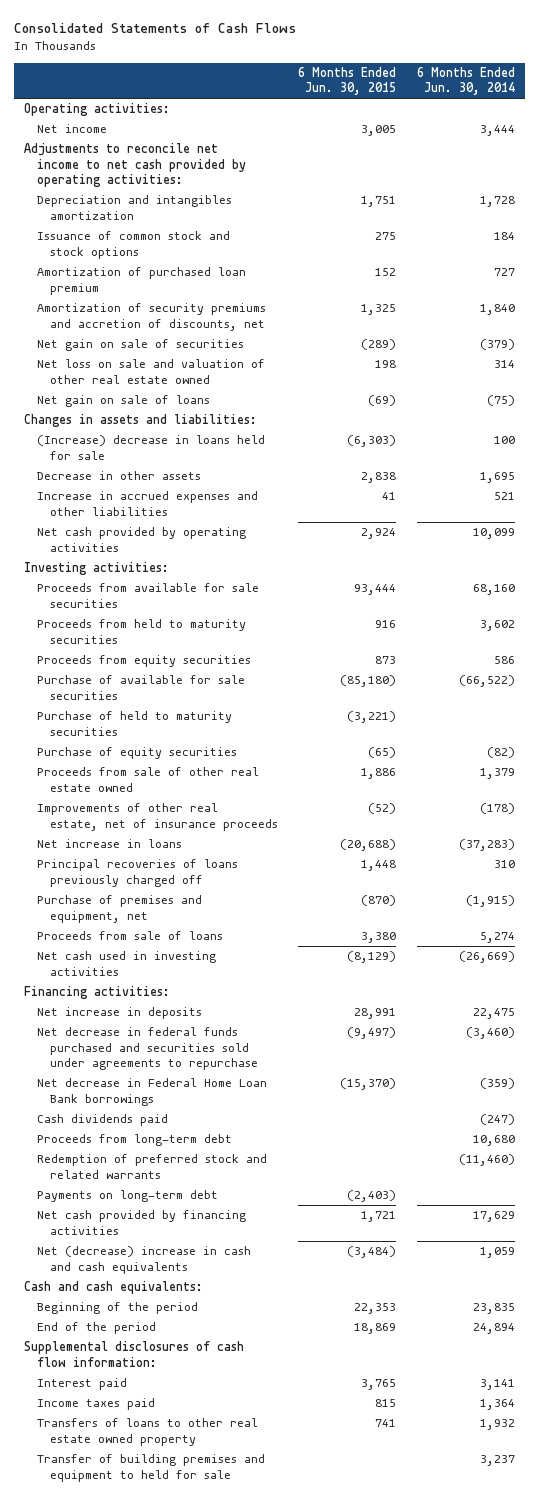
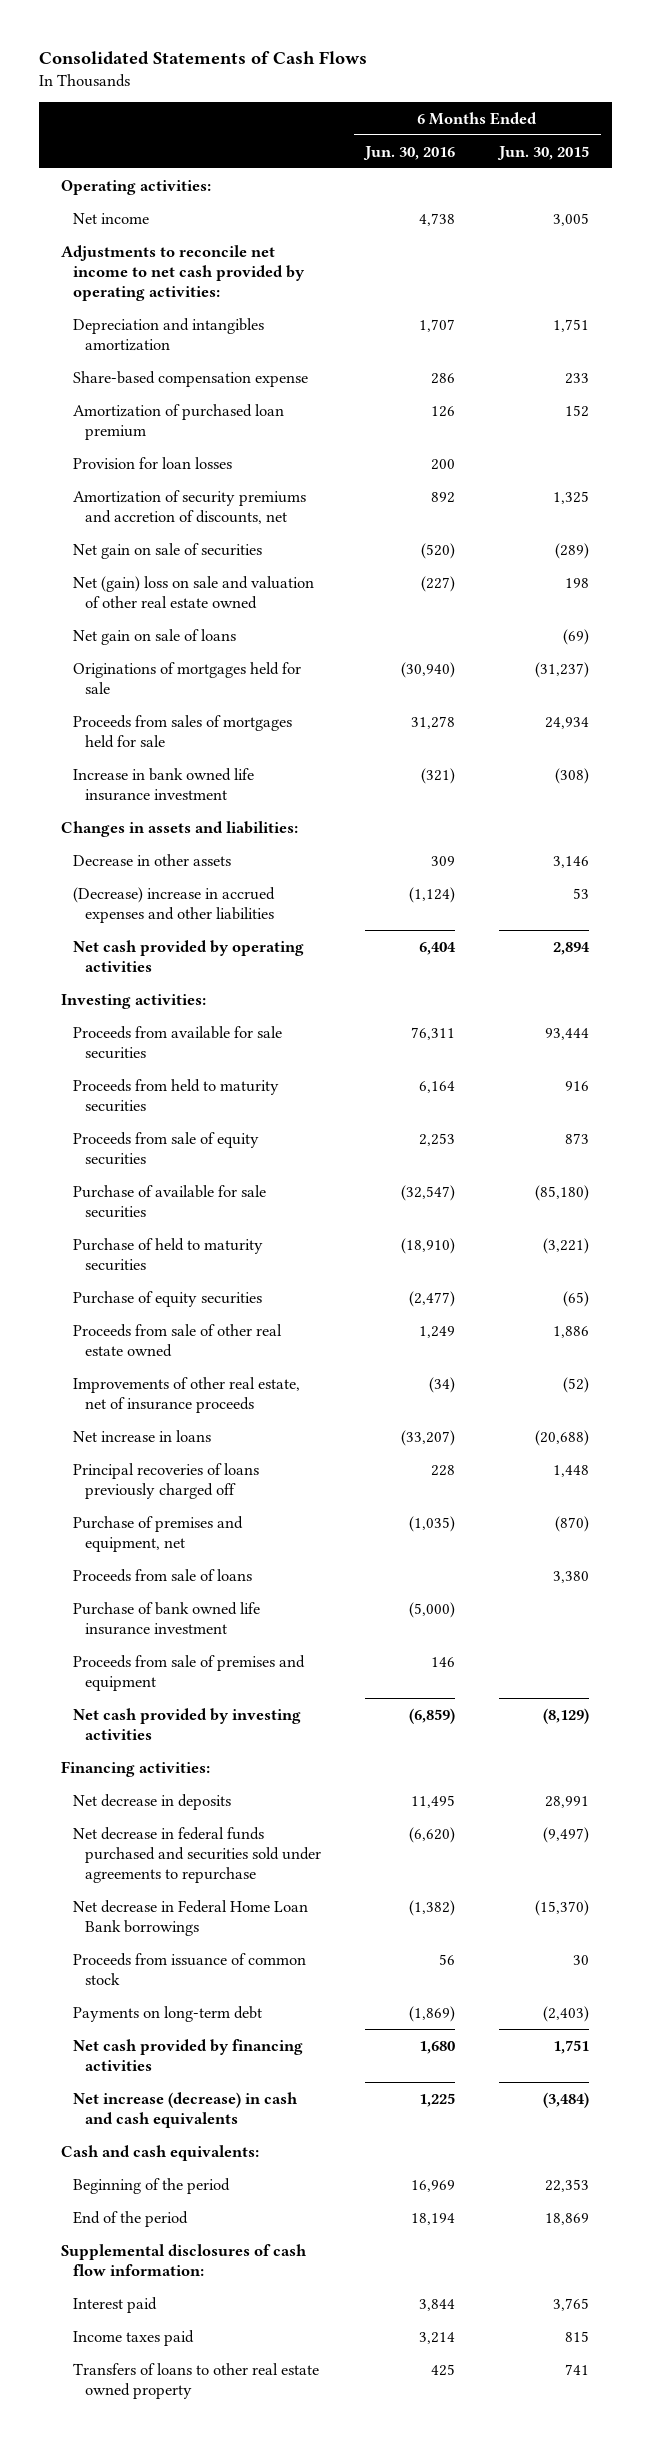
- | 6 Months Ended Jun. 30, 2015 | 6 Months Ended Jun. 30, 2014
+ | 6 Months Ended Jun. 30, 2016 | 6 Months Ended Jun. 30, 2015
- Issuance of common stock and stock options | 275 | 184
+ Share-based compensation expense | 286 | 233
+ Provision for loan losses | 200 |
- Net loss on sale and valuation of other real estate owned | 198 | 314
+ Net (gain) loss on sale and valuation of other real estate owned | (227) | 198
+ Originations of mortgages held for sale | (30,940) | (31,237)
+ Proceeds from sales of mortgages held for sale | 31,278 | 24,934
+ Increase in bank owned life insurance investment | (321) | (308)
- (Increase) decrease in loans held for sale | (6,303) | 100
- Decrease in other assets | 2,838 | 1,695
- Increase in accrued expenses and other liabilities | 41 | 521
- Net cash provided by operating activities | 2,924 | 10,099
+ Decrease in other assets | 309 | 3,146
+ (Decrease) increase in accrued expenses and other liabilities | (1,124) | 53
+ Net cash provided by operating activities | 6,404 | 2,894
- Proceeds from equity securities | 873 | 586
+ Proceeds from sale of equity securities | 2,253 | 873
- Net cash used in investing activities | (8,129) | (26,669)
+ Purchase of bank owned life insurance investment | (5,000) |
+ Proceeds from sale of premises and equipment | 146 |
+ Net cash provided by investing activities | (6,859) | (8,129)
- Net increase in deposits | 28,991 | 22,475
+ Net decrease in deposits | 11,495 | 28,991
- Cash dividends paid | | (247)
- Proceeds from long-term debt | | 10,680
- Redemption of preferred stock and related warrants | | (11,460)
+ Proceeds from issuance of common stock | 56 | 30
- Net cash provided by financing activities | 1,721 | 17,629
- Net (decrease) increase in cash and cash equivalents | (3,484) | 1,059
+ Net cash provided by financing activities | 1,680 | 1,751
+ Net increase (decrease) in cash and cash equivalents | 1,225 | (3,484)
- Transfer of building premises and equipment to held for sale | | 3,237

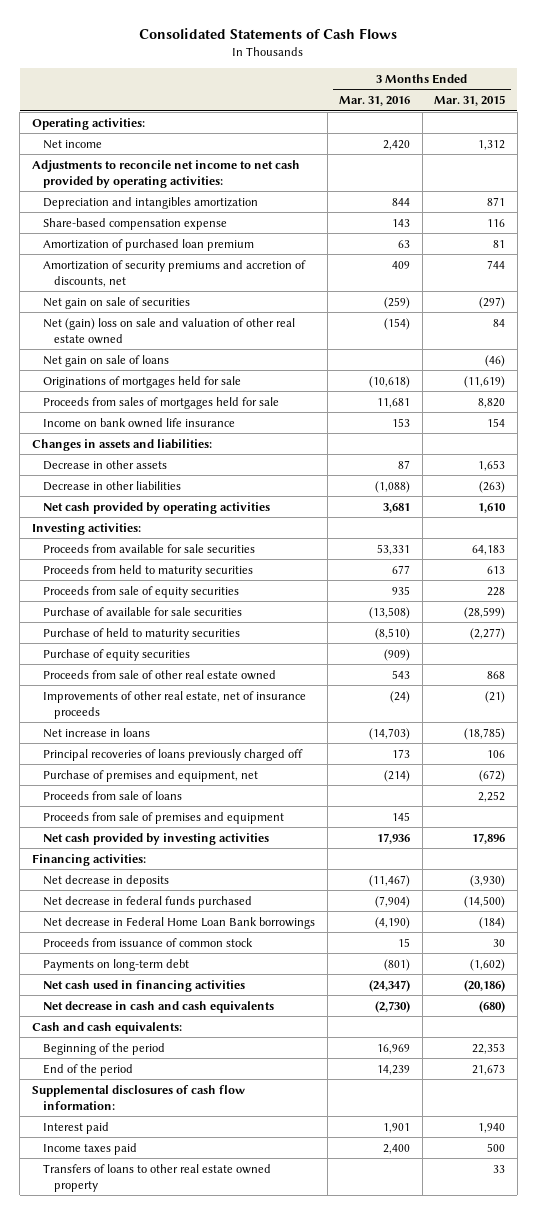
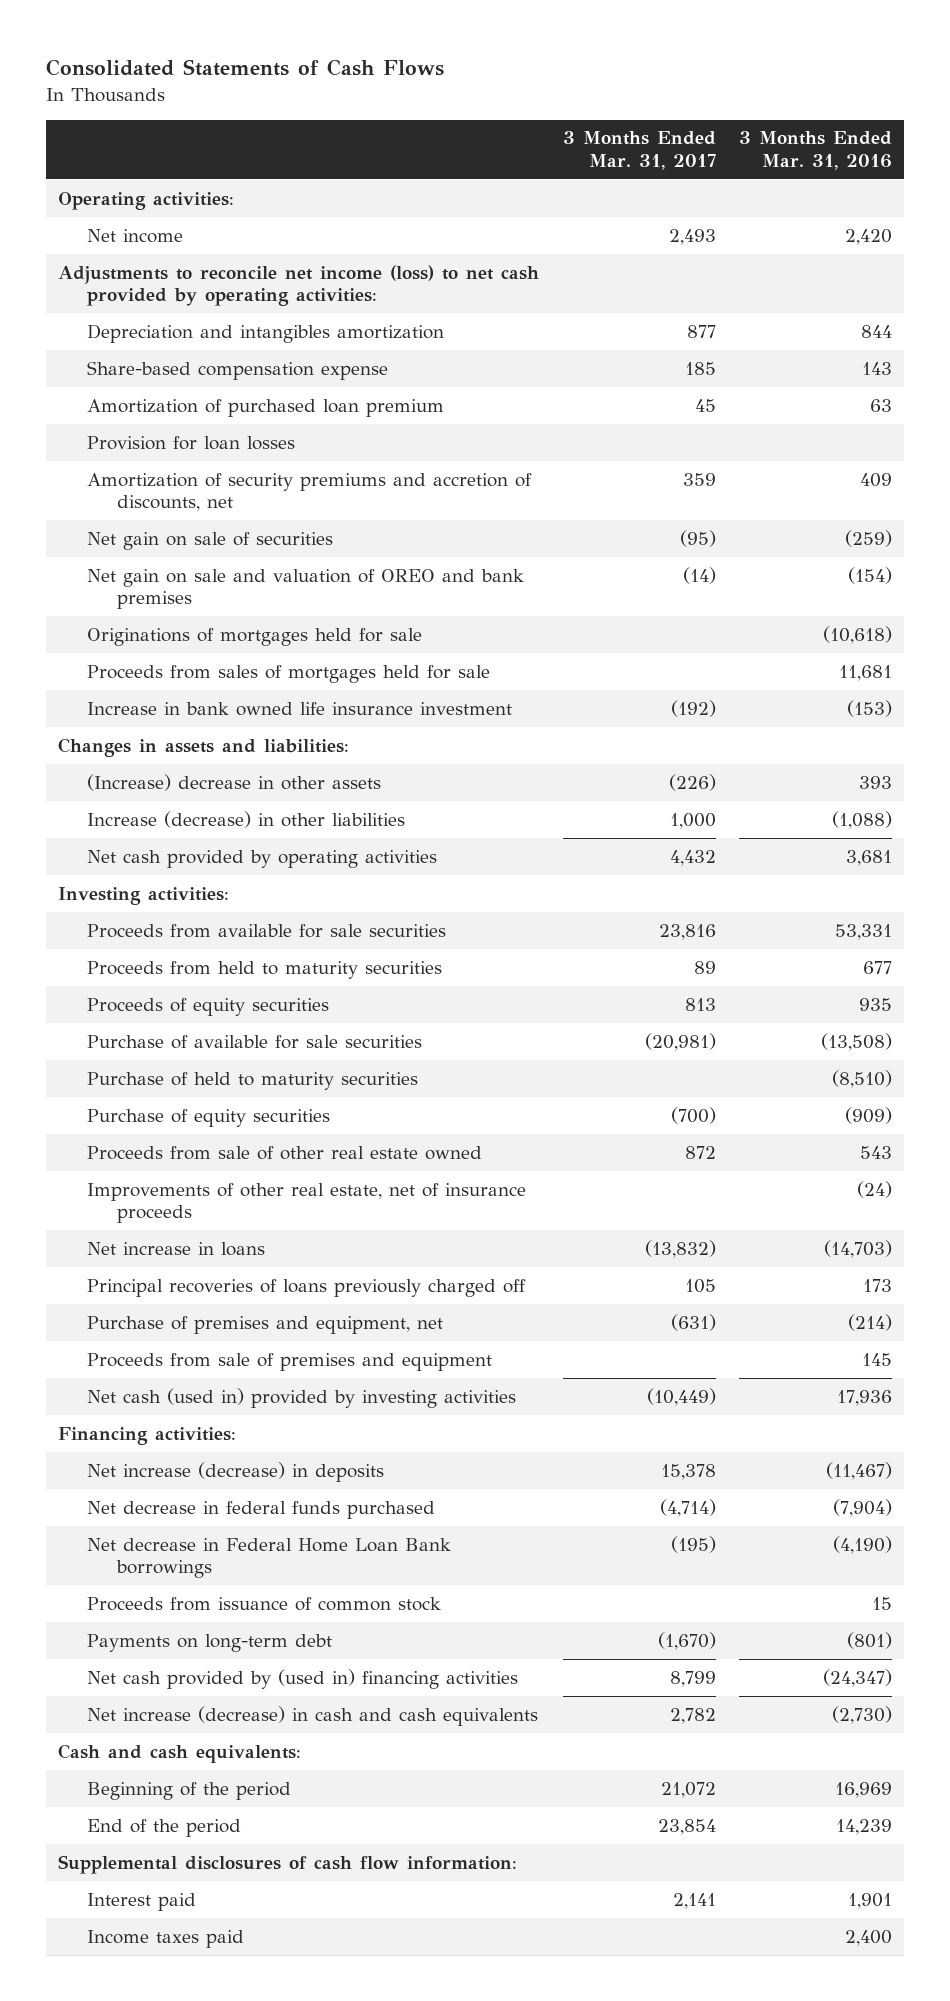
- | 3 Months Ended Mar. 31, 2016 | 3 Months Ended Mar. 31, 2015
+ | 3 Months Ended Mar. 31, 2017 | 3 Months Ended Mar. 31, 2016
- Adjustments to reconcile net income to net cash provided by operating activities:
+ Adjustments to reconcile net income (loss) to net cash provided by operating activities:
+ Provision for loan losses
- Net (gain) loss on sale and valuation of other real estate owned | (154) | 84
- Net gain on sale of loans | | (46)
+ Net gain on sale and valuation of OREO and bank premises | (14) | (154)
- Income on bank owned life insurance | 153 | 154
+ Increase in bank owned life insurance investment | (192) | (153)
- Decrease in other assets | 87 | 1,653
- Decrease in other liabilities | (1,088) | (263)
+ (Increase) decrease in other assets | (226) | 393
+ Increase (decrease) in other liabilities | 1,000 | (1,088)
- Proceeds from sale of equity securities | 935 | 228
+ Proceeds of equity securities | 813 | 935
- Proceeds from sale of loans | | 2,252
- Net cash provided by investing activities | 17,936 | 17,896
+ Net cash (used in) provided by investing activities | (10,449) | 17,936
- Net decrease in deposits | (11,467) | (3,930)
+ Net increase (decrease) in deposits | 15,378 | (11,467)
- Net cash used in financing activities | (24,347) | (20,186)
- Net decrease in cash and cash equivalents | (2,730) | (680)
+ Net cash provided by (used in) financing activities | 8,799 | (24,347)
+ Net increase (decrease) in cash and cash equivalents | 2,782 | (2,730)
- Transfers of loans to other real estate owned property | | 33

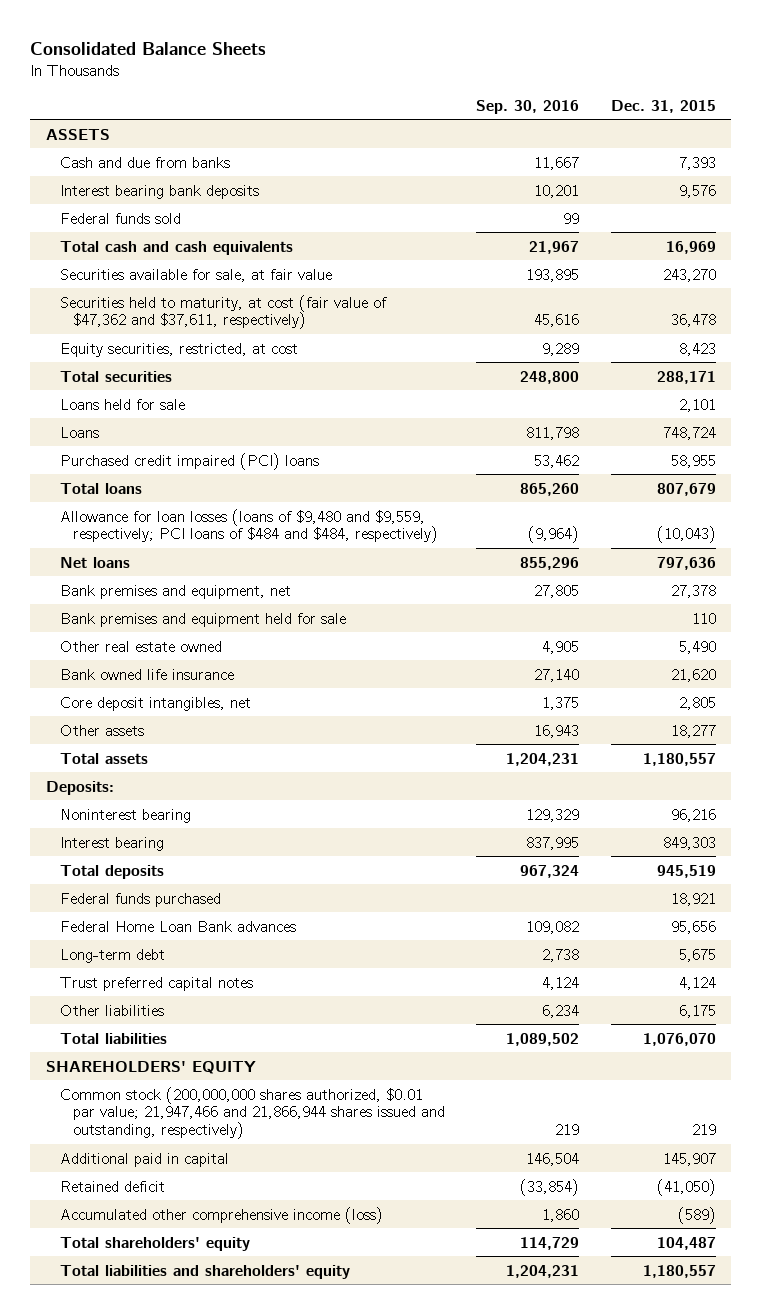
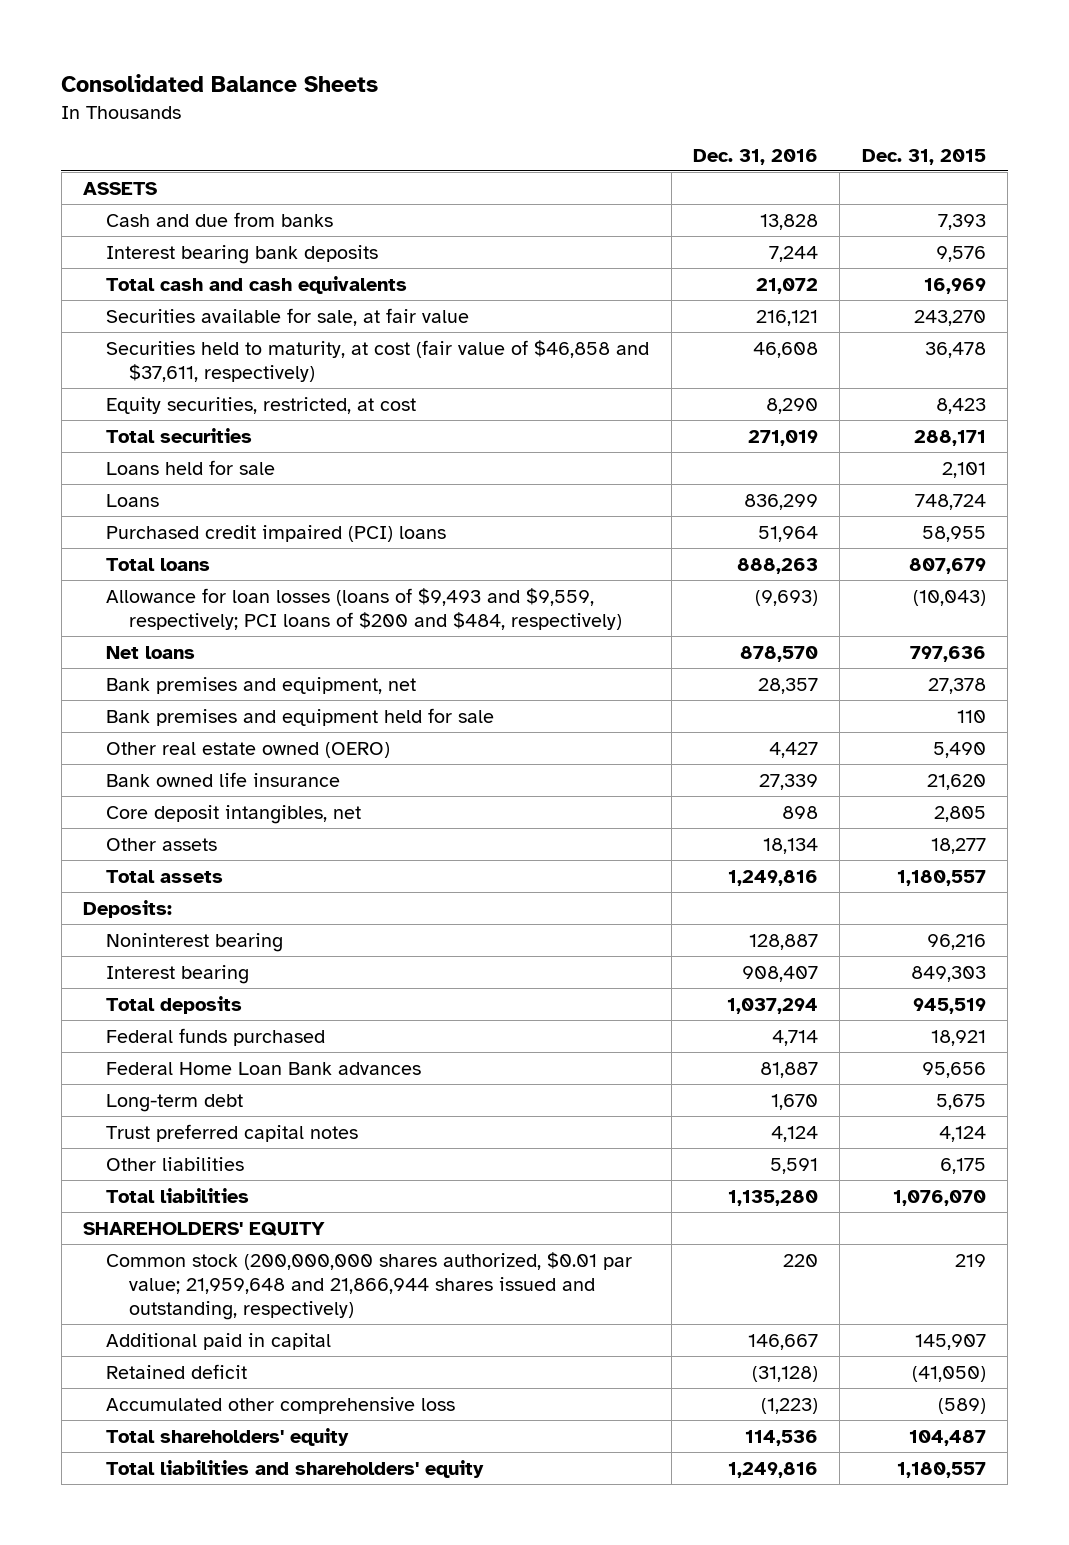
- | Sep. 30, 2016 | Dec. 31, 2015
+ | Dec. 31, 2016 | Dec. 31, 2015
- Federal funds sold | 99 |
- Securities held to maturity, at cost (fair value of $47,362 and $37,611, respectively) | 45,616 | 36,478
+ Securities held to maturity, at cost (fair value of $46,858 and $37,611, respectively) | 46,608 | 36,478
- Allowance for loan losses (loans of $9,480 and $9,559, respectively; PCI loans of $484 and $484, respectively) | (9,964) | (10,043)
+ Allowance for loan losses (loans of $9,493 and $9,559, respectively; PCI loans of $200 and $484, respectively) | (9,693) | (10,043)
- Other real estate owned | 4,905 | 5,490
+ Other real estate owned (OERO) | 4,427 | 5,490
- Common stock (200,000,000 shares authorized, $0.01 par value; 21,947,466 and 21,866,944 shares issued and outstanding, respectively) | 219 | 219
+ Common stock (200,000,000 shares authorized, $0.01 par value; 21,959,648 and 21,866,944 shares issued and outstanding, respectively) | 220 | 219
- Accumulated other comprehensive income (loss) | 1,860 | (589)
+ Accumulated other comprehensive loss | (1,223) | (589)

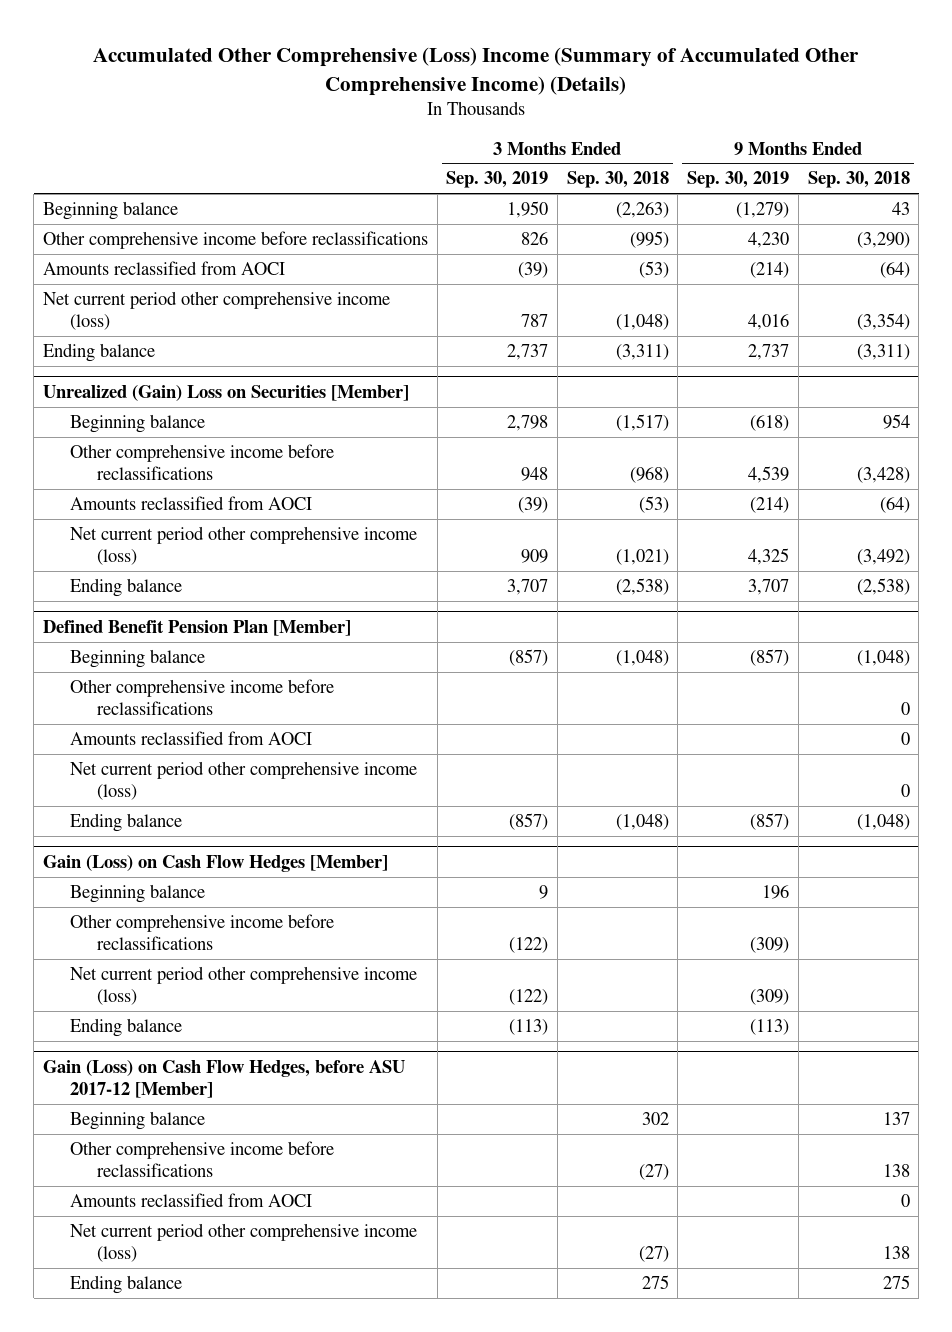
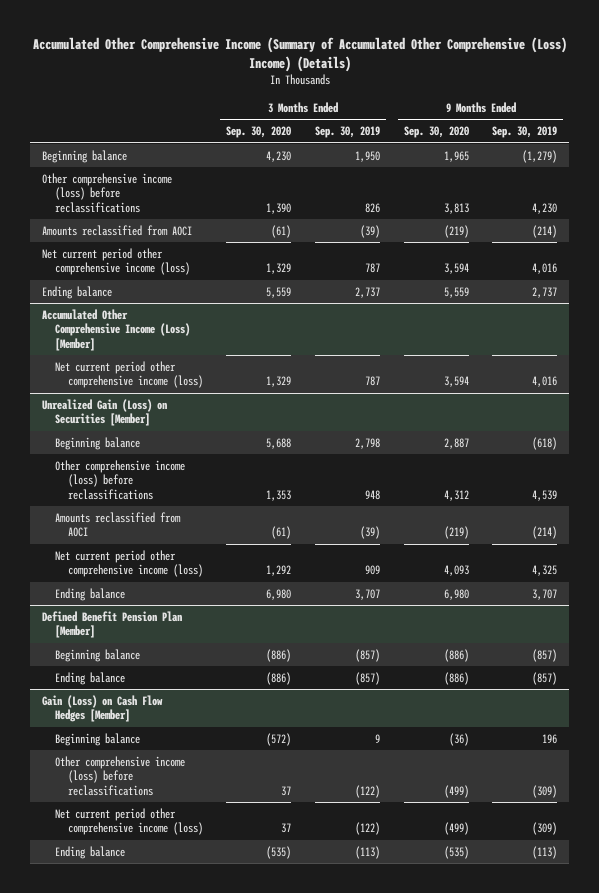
- Accumulated Other Comprehensive (Loss) Income (Summary of Accumulated Other Comprehensive Income) (Details)
+ Accumulated Other Comprehensive Income (Summary of Accumulated Other Comprehensive (Loss) Income) (Details)
- | 3 Months Ended Sep. 30, 2019 | 3 Months Ended Sep. 30, 2018 | 9 Months Ended Sep. 30, 2019 | 9 Months Ended Sep. 30, 2018
+ | 3 Months Ended Sep. 30, 2020 | 3 Months Ended Sep. 30, 2019 | 9 Months Ended Sep. 30, 2020 | 9 Months Ended Sep. 30, 2019
- Other comprehensive income before reclassifications | 826 | (995) | 4,230 | (3,290)
+ Other comprehensive income (loss) before reclassifications | 1,390 | 826 | 3,813 | 4,230
- Unrealized (Gain) Loss on Securities [Member]
+ Accumulated Other Comprehensive Income (Loss) [Member]
+ Net current period other comprehensive income (loss) | 1,329 | 787 | 3,594 | 4,016
+ Unrealized Gain (Loss) on Securities [Member]
- Other comprehensive income before reclassifications | 948 | (968) | 4,539 | (3,428)
+ Other comprehensive income (loss) before reclassifications | 1,353 | 948 | 4,312 | 4,539
@ Defined Benefit Pension Plan [Member]
- Other comprehensive income before reclassifications | | | | 0
- Amounts reclassified from AOCI | | | | 0
- Net current period other comprehensive income (loss) | | | | 0
@ Gain (Loss) on Cash Flow Hedges [Member]
- Other comprehensive income before reclassifications | (122) | | (309) |
+ Other comprehensive income (loss) before reclassifications | 37 | (122) | (499) | (309)
- Gain (Loss) on Cash Flow Hedges, before ASU 2017-12 [Member]
- Beginning balance | | 302 | | 137
- Other comprehensive income before reclassifications | | (27) | | 138
- Amounts reclassified from AOCI | | | | 0
- Net current period other comprehensive income (loss) | | (27) | | 138
- Ending balance | | 275 | | 275

